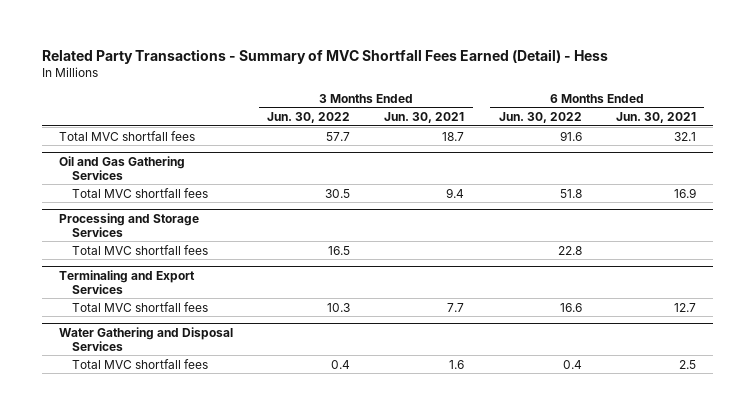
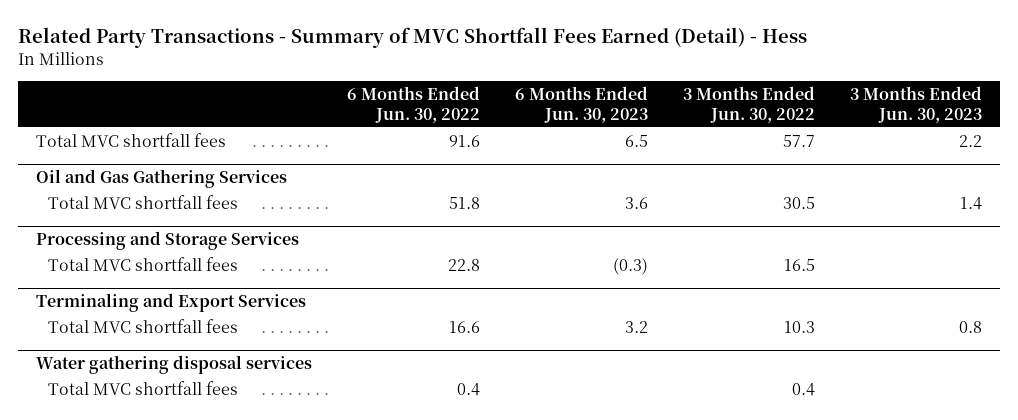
- | 3 Months Ended Jun. 30, 2022 | 3 Months Ended Jun. 30, 2021 | 6 Months Ended Jun. 30, 2022 | 6 Months Ended Jun. 30, 2021
+ | 6 Months Ended Jun. 30, 2022 | 6 Months Ended Jun. 30, 2023 | 3 Months Ended Jun. 30, 2022 | 3 Months Ended Jun. 30, 2023
- Water Gathering and Disposal Services
+ Water gathering disposal services

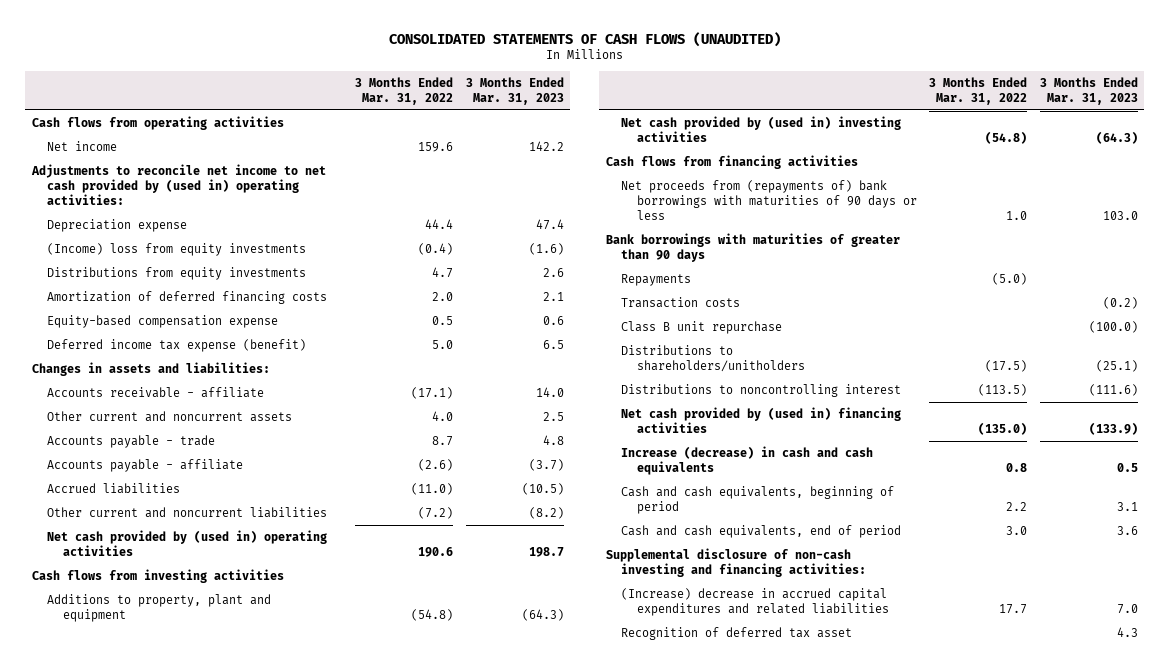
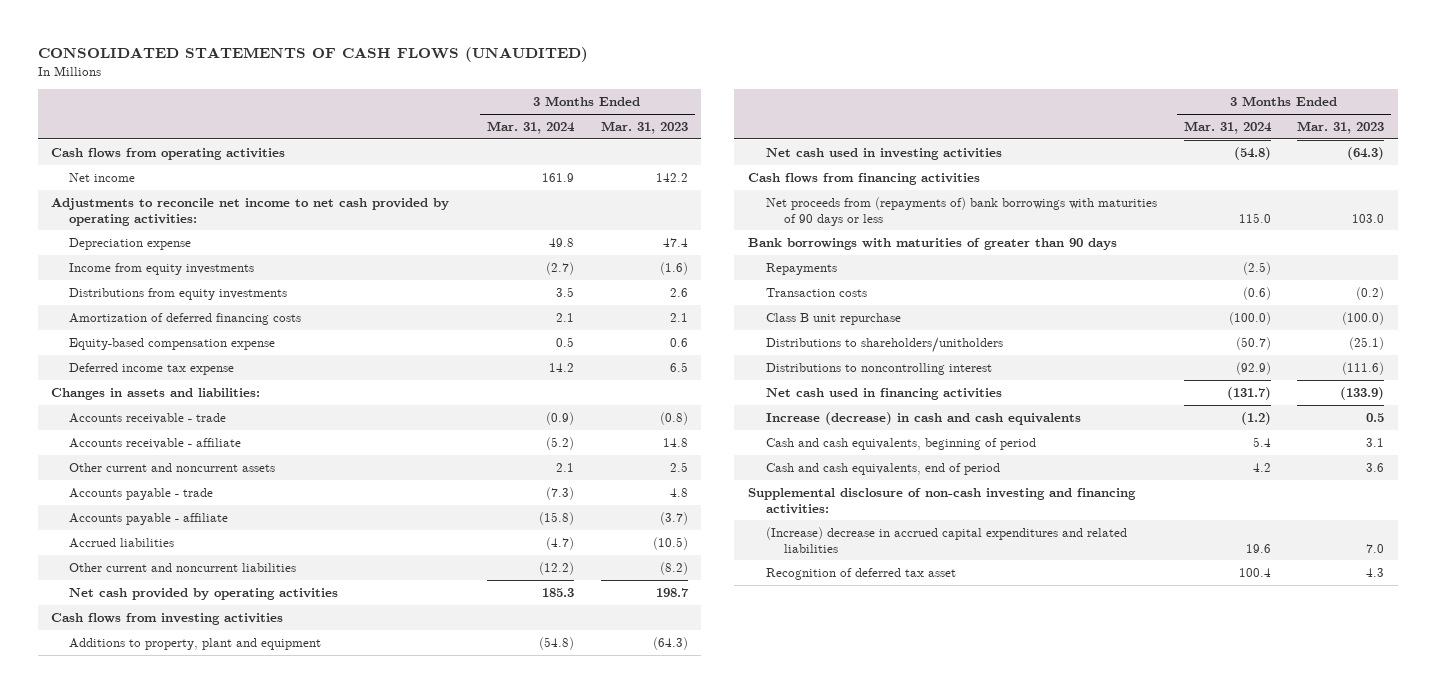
- | 3 Months Ended Mar. 31, 2022 | 3 Months Ended Mar. 31, 2023
+ | 3 Months Ended Mar. 31, 2024 | 3 Months Ended Mar. 31, 2023
- Adjustments to reconcile net income to net cash provided by (used in) operating activities:
+ Adjustments to reconcile net income to net cash provided by operating activities:
- (Income) loss from equity investments | (0.4) | (1.6)
+ Income from equity investments | (2.7) | (1.6)
- Deferred income tax expense (benefit) | 5.0 | 6.5
+ Deferred income tax expense | 14.2 | 6.5
- Accounts receivable - affiliate | (17.1) | 14.0
+ Accounts receivable - trade | (0.9) | (0.8)
+ Accounts receivable - affiliate | (5.2) | 14.8
- Net cash provided by (used in) operating activities | 190.6 | 198.7
+ Net cash provided by operating activities | 185.3 | 198.7
- Net cash provided by (used in) investing activities | (54.8) | (64.3)
+ Net cash used in investing activities | (54.8) | (64.3)
- Net cash provided by (used in) financing activities | (135.0) | (133.9)
+ Net cash used in financing activities | (131.7) | (133.9)

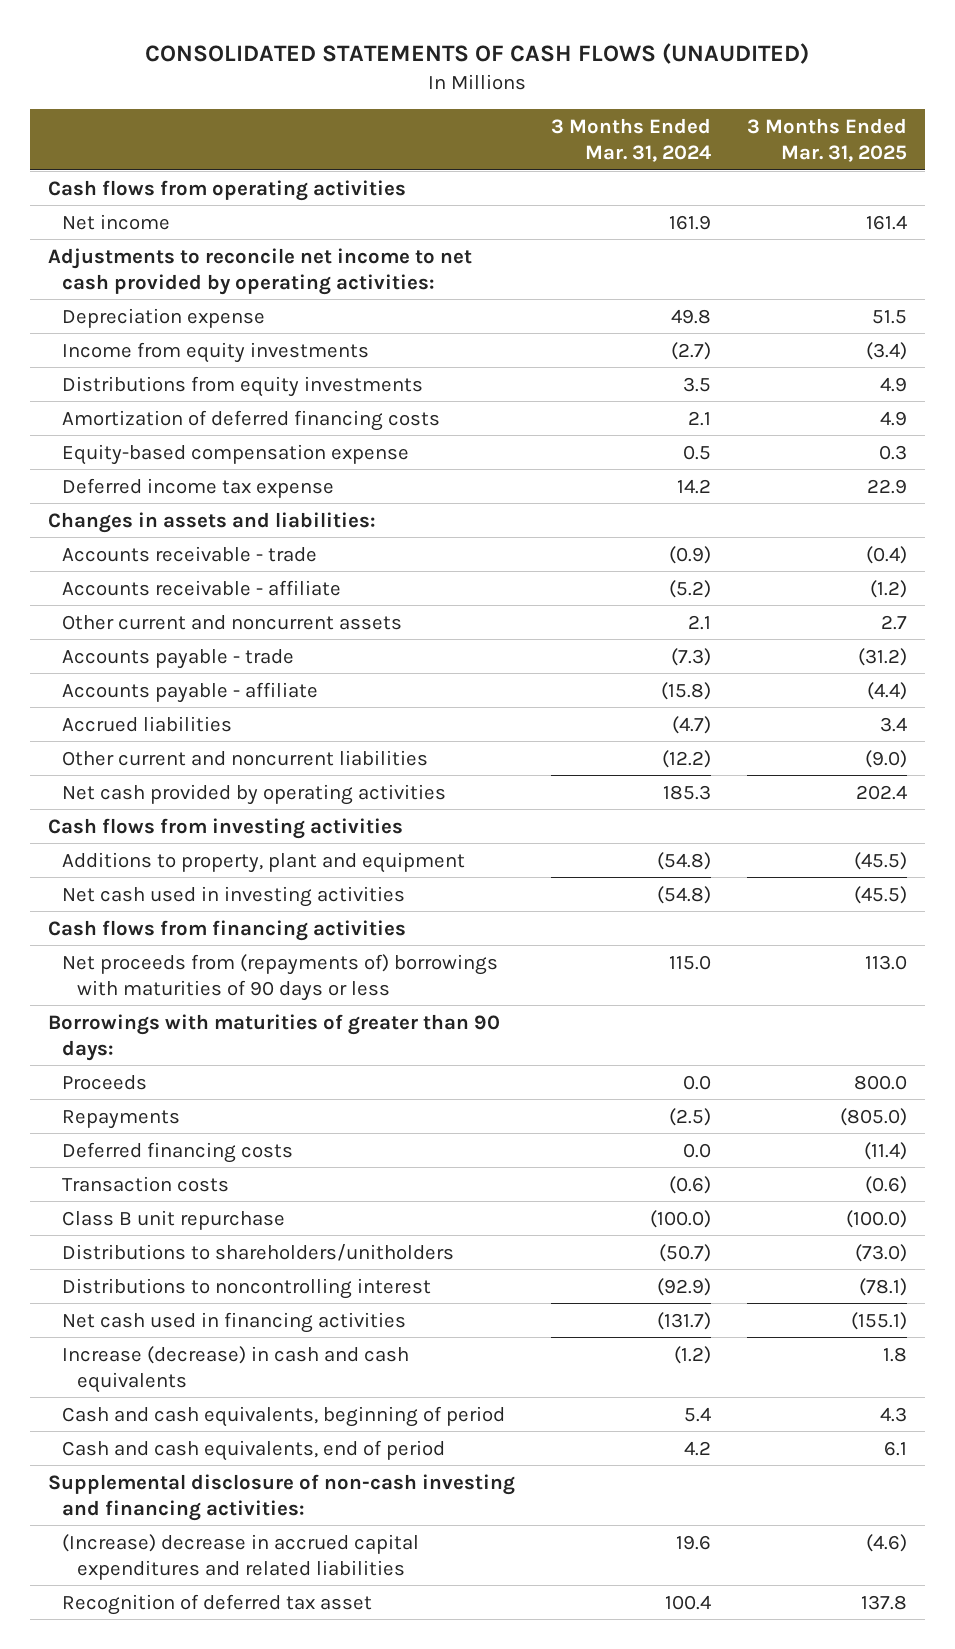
- | 3 Months Ended Mar. 31, 2024 | 3 Months Ended Mar. 31, 2023
+ | 3 Months Ended Mar. 31, 2024 | 3 Months Ended Mar. 31, 2025
- Net proceeds from (repayments of) bank borrowings with maturities of 90 days or less | 115.0 | 103.0
- Bank borrowings with maturities of greater than 90 days
+ Net proceeds from (repayments of) borrowings with maturities of 90 days or less | 115.0 | 113.0
+ Borrowings with maturities of greater than 90 days:
+ Proceeds | 0.0 | 800.0
+ Deferred financing costs | 0.0 | (11.4)

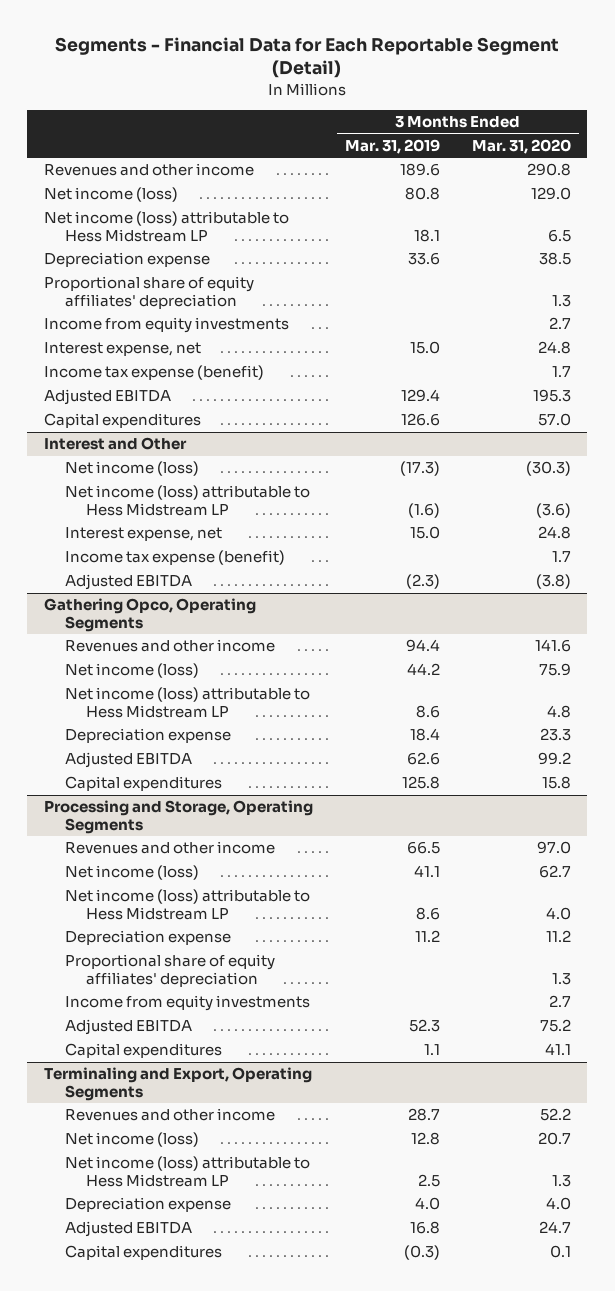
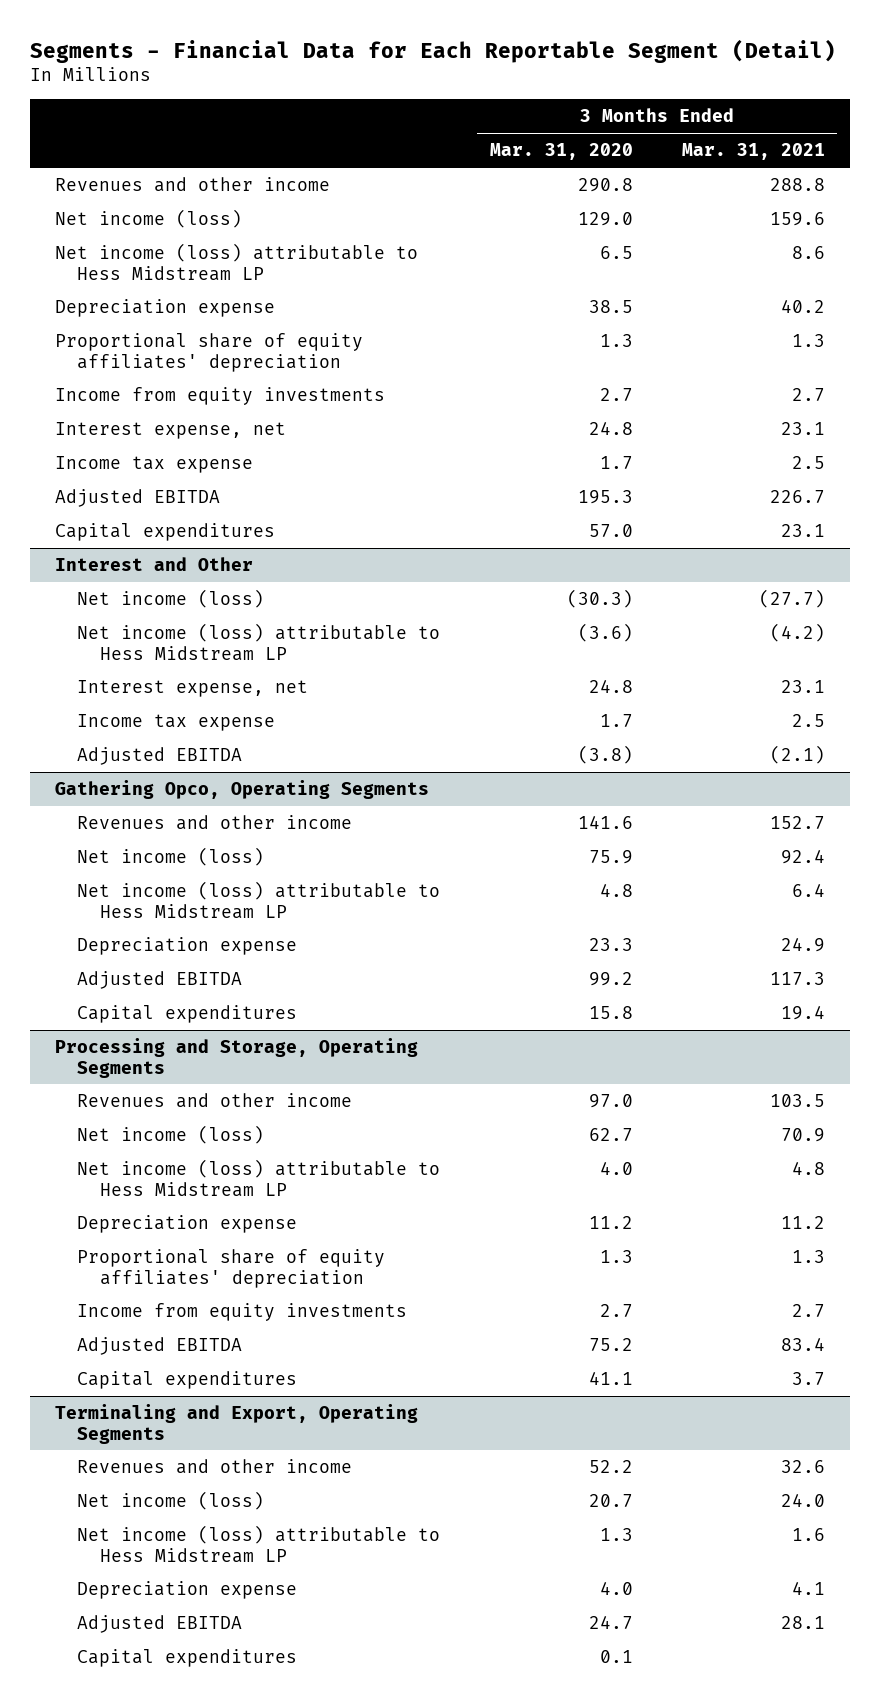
- | 3 Months Ended Mar. 31, 2019 | 3 Months Ended Mar. 31, 2020
+ | 3 Months Ended Mar. 31, 2020 | 3 Months Ended Mar. 31, 2021
- Income tax expense (benefit) | | 1.7
+ Income tax expense | 1.7 | 2.5
@ Interest and Other
- Income tax expense (benefit) | | 1.7
+ Income tax expense | 1.7 | 2.5

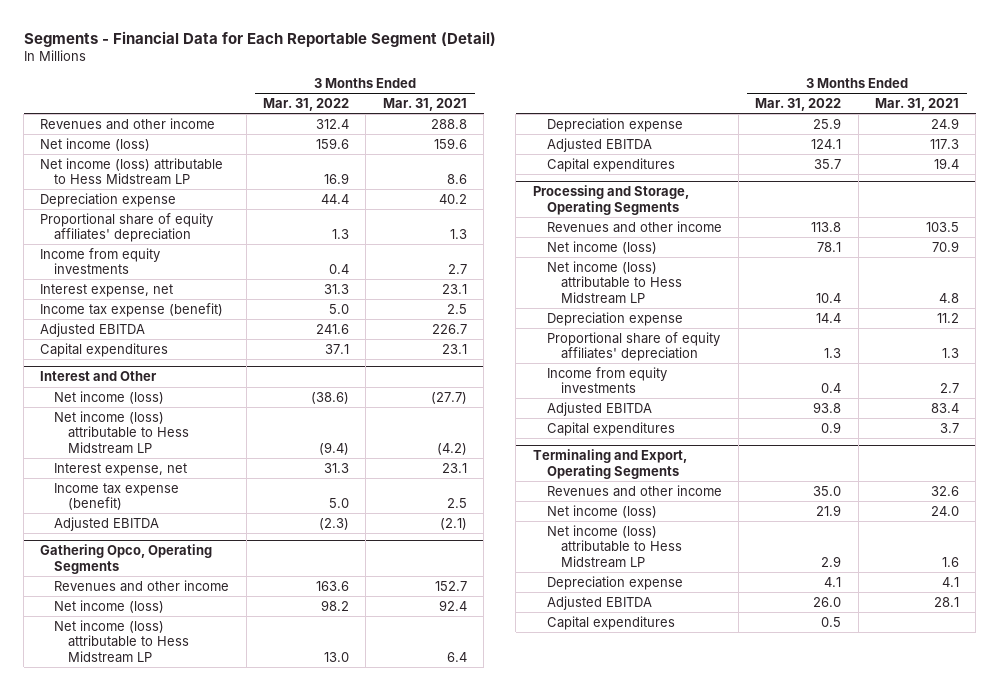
- | 3 Months Ended Mar. 31, 2020 | 3 Months Ended Mar. 31, 2021
+ | 3 Months Ended Mar. 31, 2022 | 3 Months Ended Mar. 31, 2021
- Income tax expense | 1.7 | 2.5
+ Income tax expense (benefit) | 5.0 | 2.5
@ Interest and Other
- Income tax expense | 1.7 | 2.5
+ Income tax expense (benefit) | 5.0 | 2.5

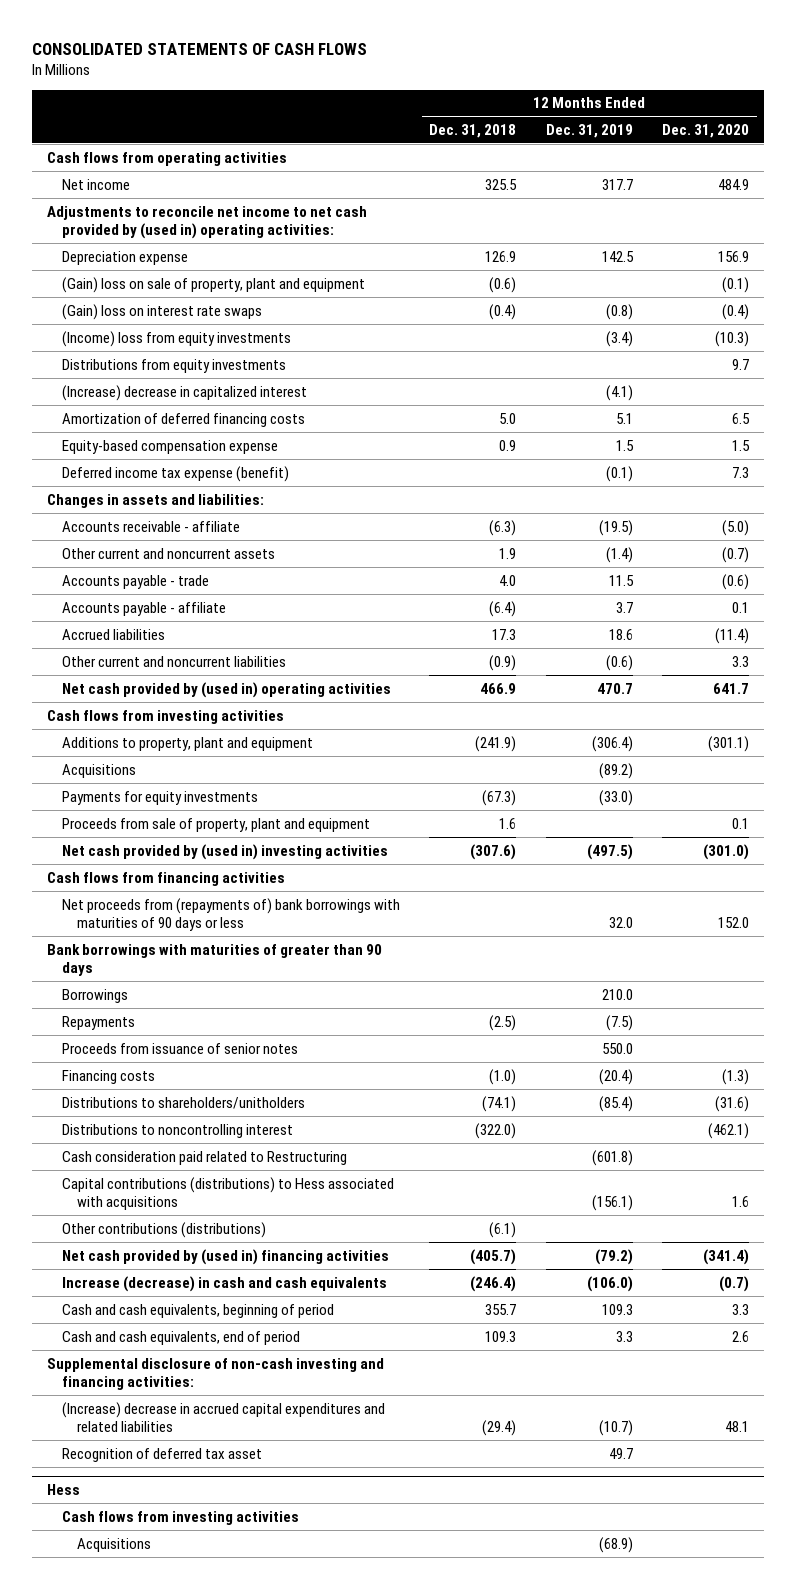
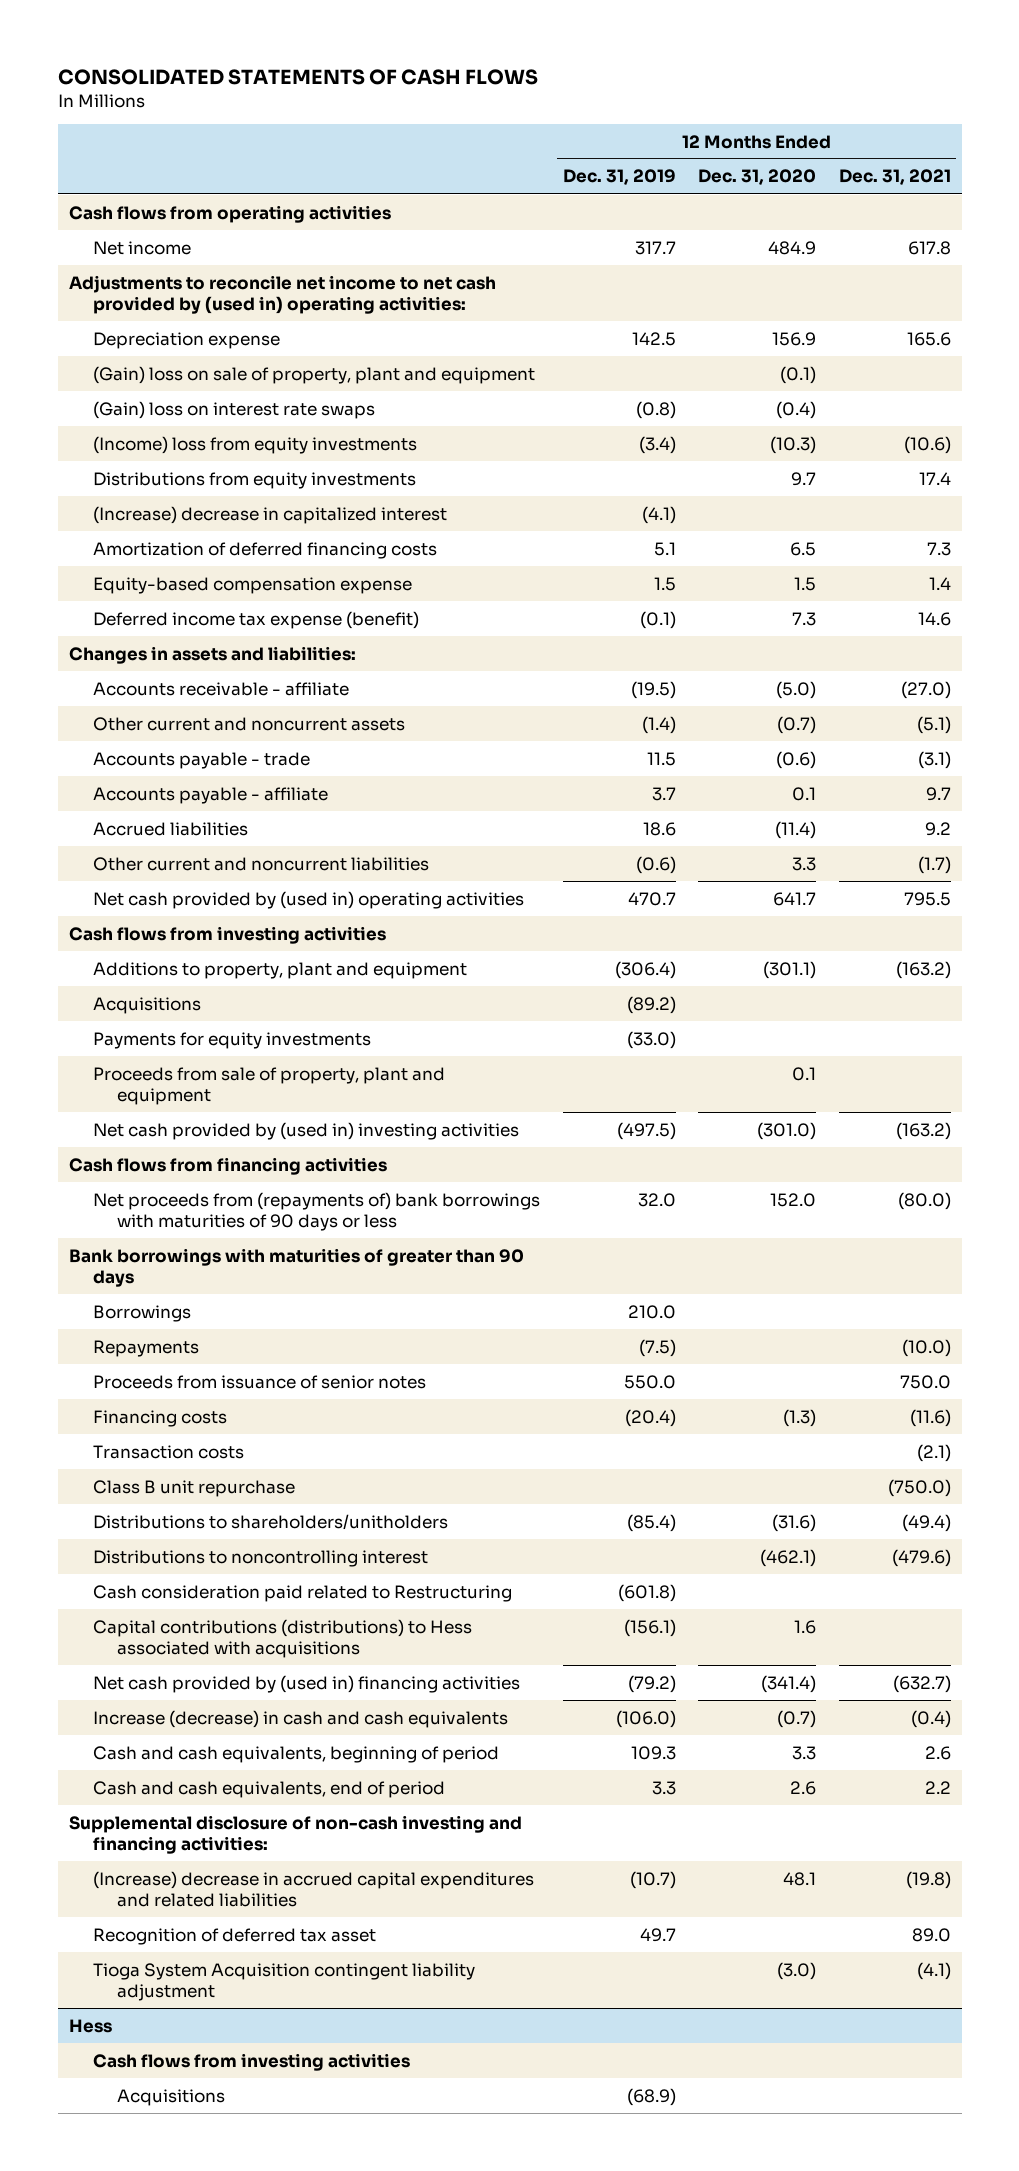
- | 12 Months Ended Dec. 31, 2018 | 12 Months Ended Dec. 31, 2019 | 12 Months Ended Dec. 31, 2020
+ | 12 Months Ended Dec. 31, 2019 | 12 Months Ended Dec. 31, 2020 | 12 Months Ended Dec. 31, 2021
+ Transaction costs | | | (2.1)
+ Class B unit repurchase | | | (750.0)
- Other contributions (distributions) | (6.1) | |
+ Tioga System Acquisition contingent liability adjustment | | (3.0) | (4.1)

